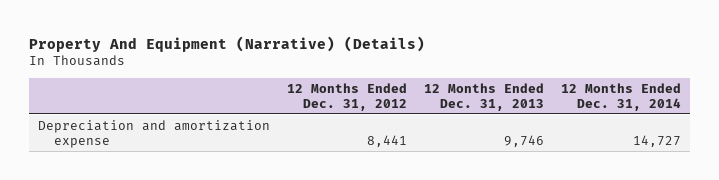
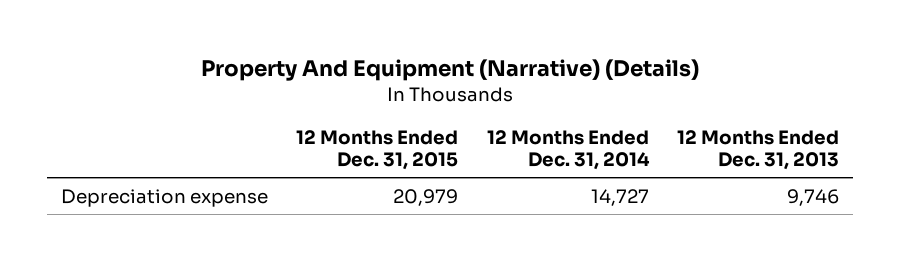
- | 12 Months Ended Dec. 31, 2012 | 12 Months Ended Dec. 31, 2013 | 12 Months Ended Dec. 31, 2014
+ | 12 Months Ended Dec. 31, 2015 | 12 Months Ended Dec. 31, 2014 | 12 Months Ended Dec. 31, 2013
- Depreciation and amortization expense | 8,441 | 9,746 | 14,727
+ Depreciation expense | 20,979 | 14,727 | 9,746

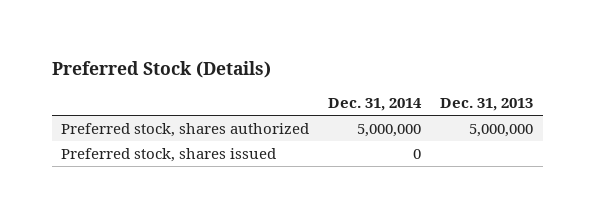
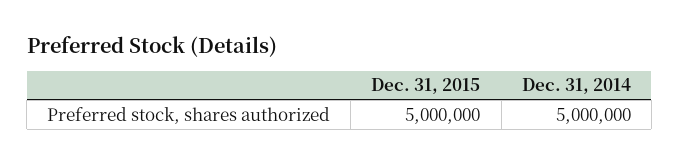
- | Dec. 31, 2014 | Dec. 31, 2013
+ | Dec. 31, 2015 | Dec. 31, 2014
- Preferred stock, shares issued | 0 |

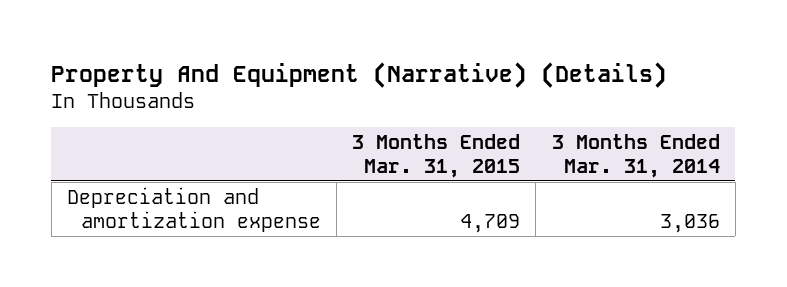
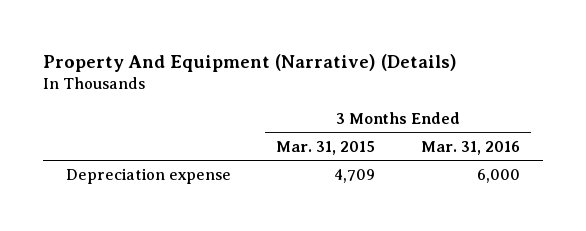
- | 3 Months Ended Mar. 31, 2015 | 3 Months Ended Mar. 31, 2014
+ | 3 Months Ended Mar. 31, 2015 | 3 Months Ended Mar. 31, 2016
- Depreciation and amortization expense | 4,709 | 3,036
+ Depreciation expense | 4,709 | 6,000

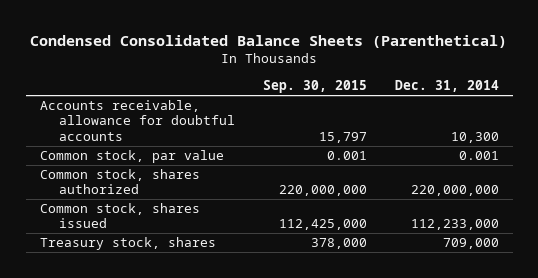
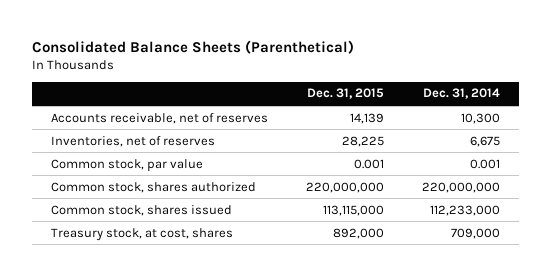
- Condensed Consolidated Balance Sheets (Parenthetical)
+ Consolidated Balance Sheets (Parenthetical)
- | Sep. 30, 2015 | Dec. 31, 2014
+ | Dec. 31, 2015 | Dec. 31, 2014
- Accounts receivable, allowance for doubtful accounts | 15,797 | 10,300
+ Accounts receivable, net of reserves | 14,139 | 10,300
+ Inventories, net of reserves | 28,225 | 6,675
- Treasury stock, shares | 378,000 | 709,000
+ Treasury stock, at cost, shares | 892,000 | 709,000

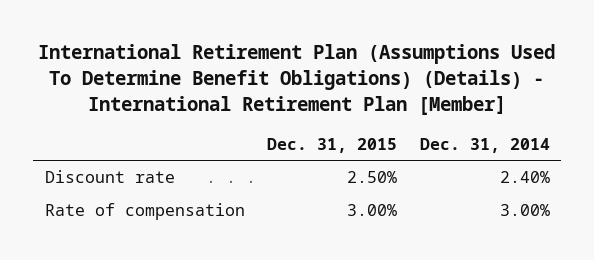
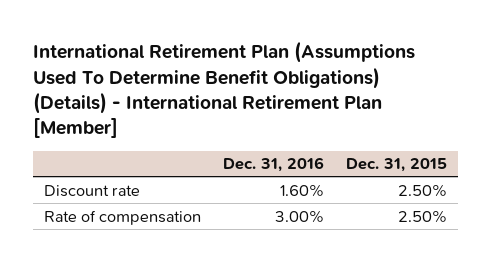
- | Dec. 31, 2015 | Dec. 31, 2014
+ | Dec. 31, 2016 | Dec. 31, 2015
- Rate of compensation | 3.00% | 3.00%
+ Rate of compensation | 3.00% | 2.50%

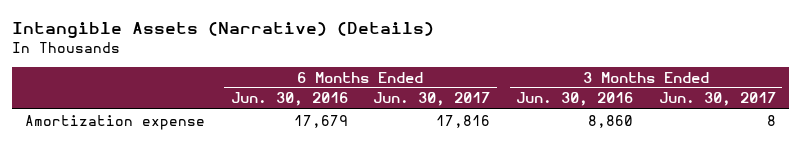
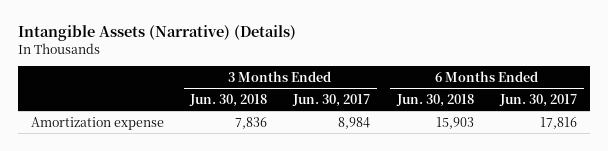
- | 6 Months Ended Jun. 30, 2016 | 6 Months Ended Jun. 30, 2017 | 3 Months Ended Jun. 30, 2016 | 3 Months Ended Jun. 30, 2017
+ | 3 Months Ended Jun. 30, 2018 | 3 Months Ended Jun. 30, 2017 | 6 Months Ended Jun. 30, 2018 | 6 Months Ended Jun. 30, 2017
- Amortization expense | 17,679 | 17,816 | 8,860 | 8
+ Amortization expense | 7,836 | 8,984 | 15,903 | 17,816

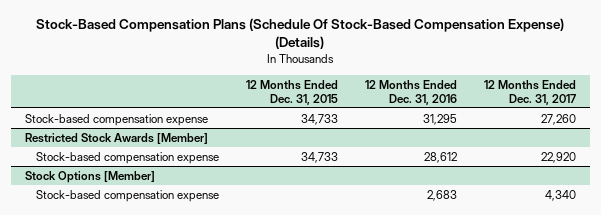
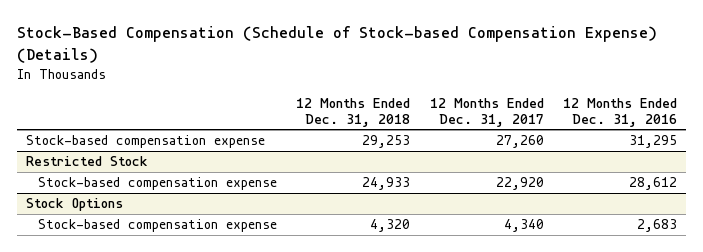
- Stock-Based Compensation Plans (Schedule Of Stock-Based Compensation Expense) (Details)
+ Stock-Based Compensation (Schedule of Stock-based Compensation Expense) (Details)
- | 12 Months Ended Dec. 31, 2015 | 12 Months Ended Dec. 31, 2016 | 12 Months Ended Dec. 31, 2017
+ | 12 Months Ended Dec. 31, 2018 | 12 Months Ended Dec. 31, 2017 | 12 Months Ended Dec. 31, 2016
- Restricted Stock Awards [Member]
+ Restricted Stock
- Stock Options [Member]
+ Stock Options

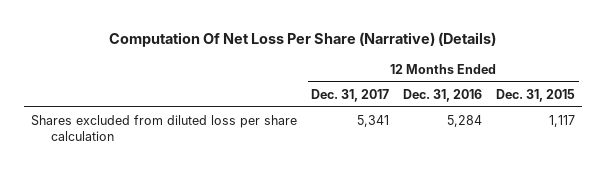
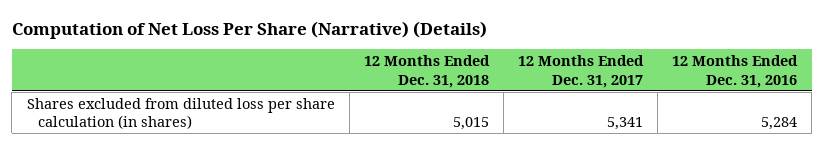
- Computation Of Net Loss Per Share (Narrative) (Details)
+ Computation of Net Loss Per Share (Narrative) (Details)
- | 12 Months Ended Dec. 31, 2017 | 12 Months Ended Dec. 31, 2016 | 12 Months Ended Dec. 31, 2015
+ | 12 Months Ended Dec. 31, 2018 | 12 Months Ended Dec. 31, 2017 | 12 Months Ended Dec. 31, 2016
- Shares excluded from diluted loss per share calculation | 5,341 | 5,284 | 1,117
+ Shares excluded from diluted loss per share calculation (in shares) | 5,015 | 5,341 | 5,284

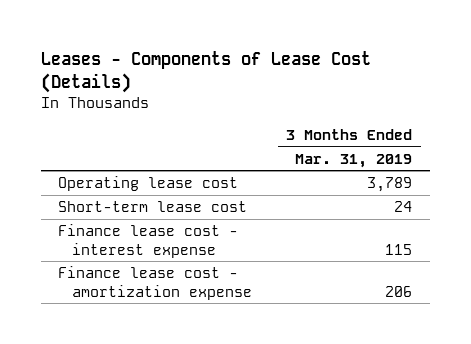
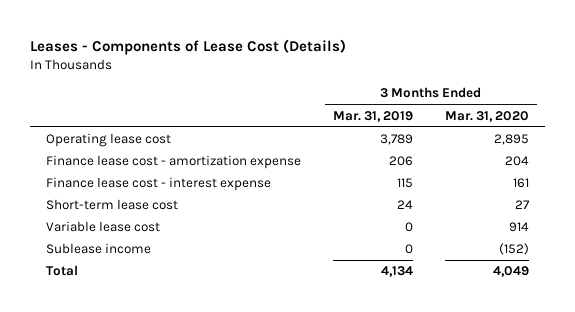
- | 3 Months Ended Mar. 31, 2019
+ | 3 Months Ended Mar. 31, 2019 | 3 Months Ended Mar. 31, 2020
moved down: Finance lease cost - interest expense | 115 | 161
moved down: Short-term lease cost | 24 | 27
+ Variable lease cost | 0 | 914
+ Sublease income | 0 | (152)
+ Total | 4,134 | 4,049

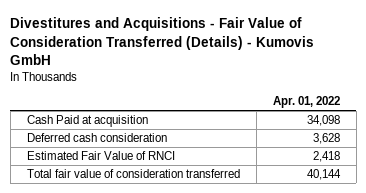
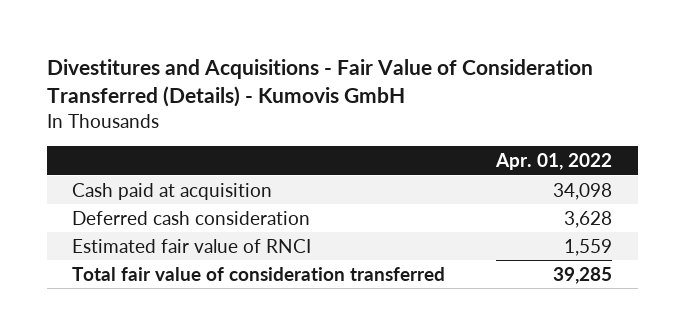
- Cash Paid at acquisition | 34,098
+ Cash paid at acquisition | 34,098
- Estimated Fair Value of RNCI | 2,418
- Total fair value of consideration transferred | 40,144
+ Estimated fair value of RNCI | 1,559
+ Total fair value of consideration transferred | 39,285

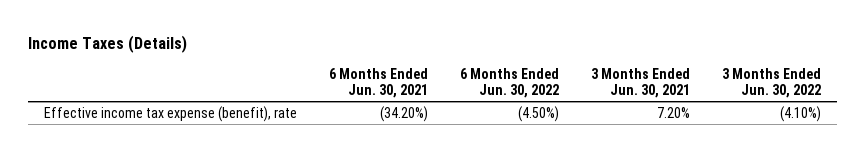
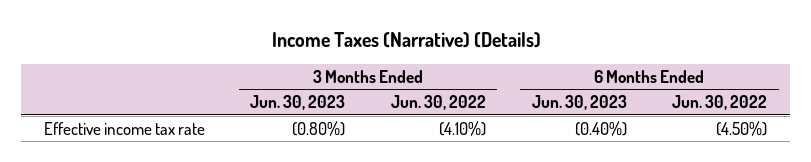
- Income Taxes (Details)
+ Income Taxes (Narrative) (Details)
- | 6 Months Ended Jun. 30, 2021 | 6 Months Ended Jun. 30, 2022 | 3 Months Ended Jun. 30, 2021 | 3 Months Ended Jun. 30, 2022
+ | 3 Months Ended Jun. 30, 2023 | 3 Months Ended Jun. 30, 2022 | 6 Months Ended Jun. 30, 2023 | 6 Months Ended Jun. 30, 2022
- Effective income tax expense (benefit), rate | (34.20%) | (4.50%) | 7.20% | (4.10%)
+ Effective income tax rate | (0.80%) | (4.10%) | (0.40%) | (4.50%)

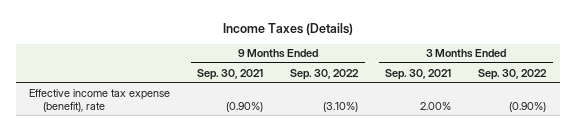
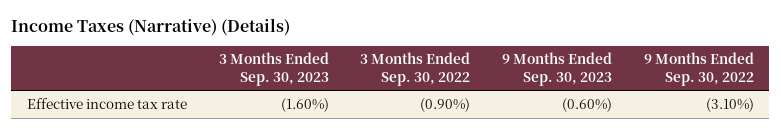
- Income Taxes (Details)
+ Income Taxes (Narrative) (Details)
- | 9 Months Ended Sep. 30, 2021 | 9 Months Ended Sep. 30, 2022 | 3 Months Ended Sep. 30, 2021 | 3 Months Ended Sep. 30, 2022
+ | 3 Months Ended Sep. 30, 2023 | 3 Months Ended Sep. 30, 2022 | 9 Months Ended Sep. 30, 2023 | 9 Months Ended Sep. 30, 2022
- Effective income tax expense (benefit), rate | (0.90%) | (3.10%) | 2.00% | (0.90%)
+ Effective income tax rate | (1.60%) | (0.90%) | (0.60%) | (3.10%)

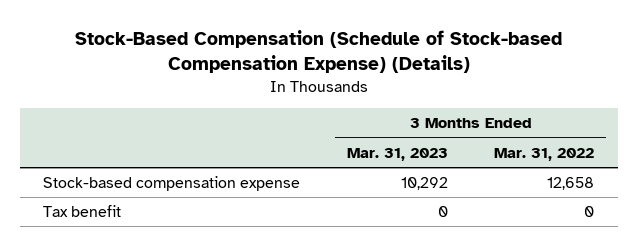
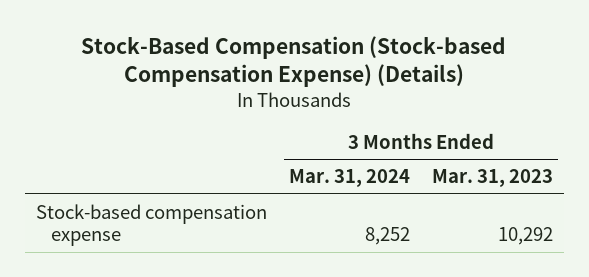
- Stock-Based Compensation (Schedule of Stock-based Compensation Expense) (Details)
+ Stock-Based Compensation (Stock-based Compensation Expense) (Details)
- | 3 Months Ended Mar. 31, 2023 | 3 Months Ended Mar. 31, 2022
+ | 3 Months Ended Mar. 31, 2024 | 3 Months Ended Mar. 31, 2023
- Tax benefit | 0 | 0

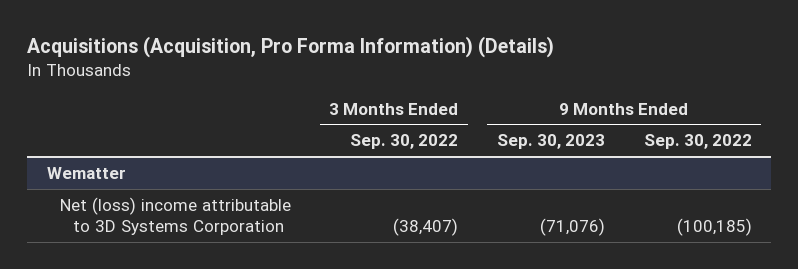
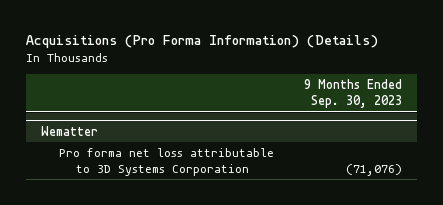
- Acquisitions (Acquisition, Pro Forma Information) (Details)
+ Acquisitions (Pro Forma Information) (Details)
- | 3 Months Ended Sep. 30, 2022 | 9 Months Ended Sep. 30, 2023 | 9 Months Ended Sep. 30, 2022
+ | 9 Months Ended Sep. 30, 2023
@ Wematter
- Net (loss) income attributable to 3D Systems Corporation | (38,407) | (71,076) | (100,185)
+ Pro forma net loss attributable to 3D Systems Corporation | (71,076)

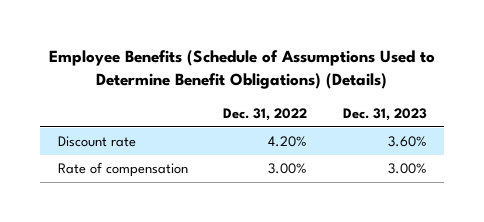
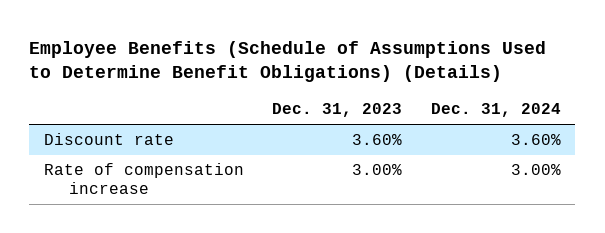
- | Dec. 31, 2022 | Dec. 31, 2023
+ | Dec. 31, 2023 | Dec. 31, 2024
- Rate of compensation | 3.00% | 3.00%
+ Rate of compensation increase | 3.00% | 3.00%

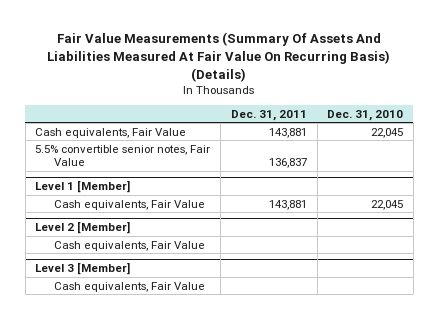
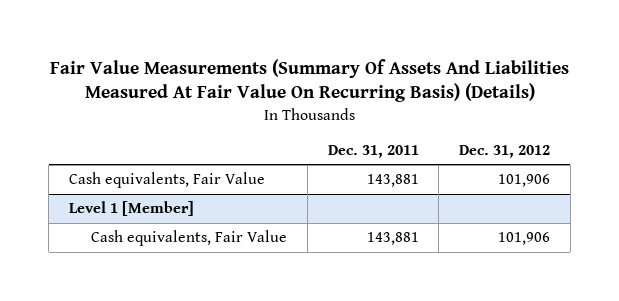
- | Dec. 31, 2011 | Dec. 31, 2010
+ | Dec. 31, 2011 | Dec. 31, 2012
- 5.5% convertible senior notes, Fair Value | 136,837 |
- Level 2 [Member]
- Cash equivalents, Fair Value
- Level 3 [Member]
- Cash equivalents, Fair Value

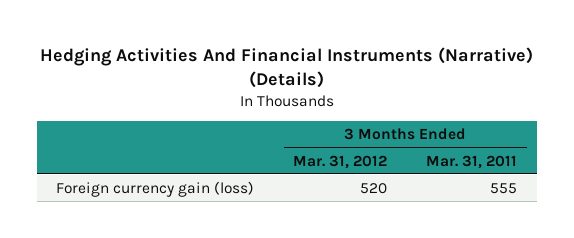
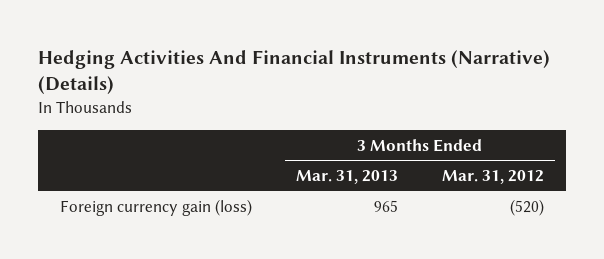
- | 3 Months Ended Mar. 31, 2012 | 3 Months Ended Mar. 31, 2011
+ | 3 Months Ended Mar. 31, 2013 | 3 Months Ended Mar. 31, 2012
- Foreign currency gain (loss) | 520 | 555
+ Foreign currency gain (loss) | 965 | (520)

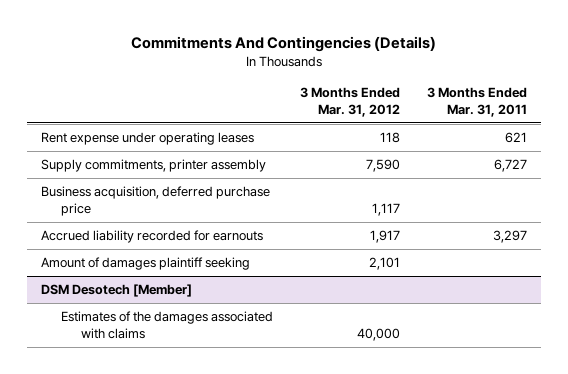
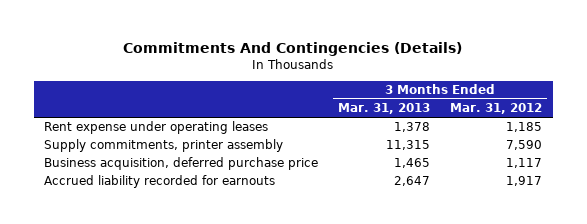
- | 3 Months Ended Mar. 31, 2012 | 3 Months Ended Mar. 31, 2011
+ | 3 Months Ended Mar. 31, 2013 | 3 Months Ended Mar. 31, 2012
- Rent expense under operating leases | 118 | 621
+ Rent expense under operating leases | 1,378 | 1,185
- Amount of damages plaintiff seeking | 2,101 |
- DSM Desotech [Member]
- Estimates of the damages associated with claims | 40,000 |

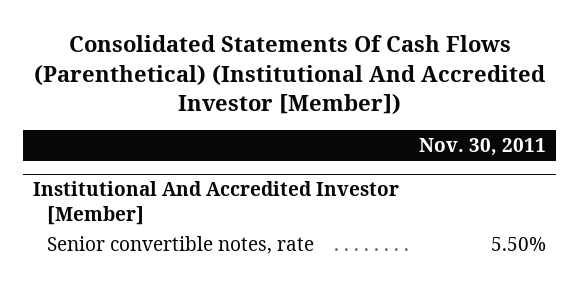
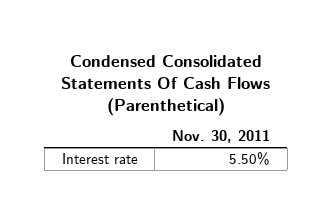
- Consolidated Statements Of Cash Flows (Parenthetical) (Institutional And Accredited Investor [Member])
+ Condensed Consolidated Statements Of Cash Flows (Parenthetical)
- Institutional And Accredited Investor [Member]
- Senior convertible notes, rate | 5.50%
+ Interest rate | 5.50%

